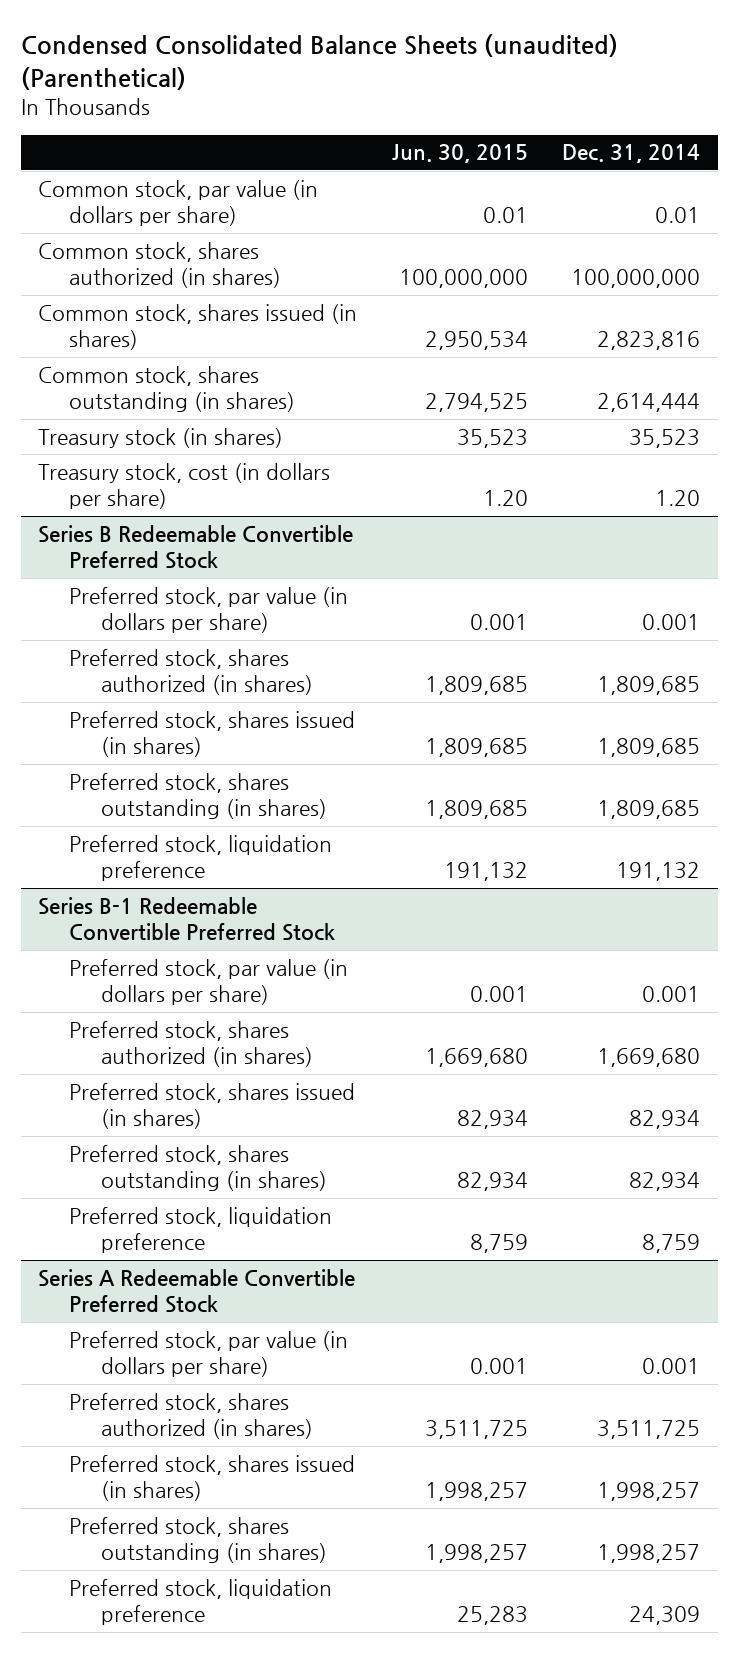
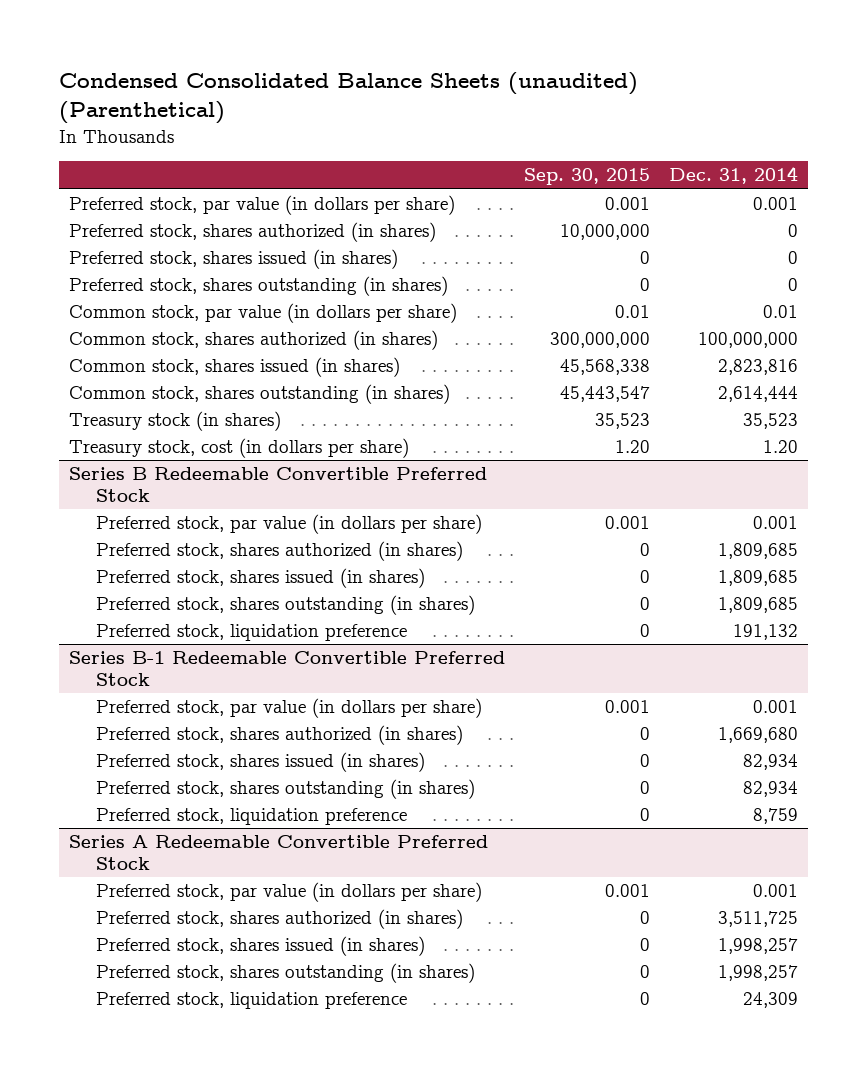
- | Jun. 30, 2015 | Dec. 31, 2014
+ | Sep. 30, 2015 | Dec. 31, 2014
+ Preferred stock, par value (in dollars per share) | 0.001 | 0.001
+ Preferred stock, shares authorized (in shares) | 10,000,000 | 0
+ Preferred stock, shares issued (in shares) | 0 | 0
+ Preferred stock, shares outstanding (in shares) | 0 | 0

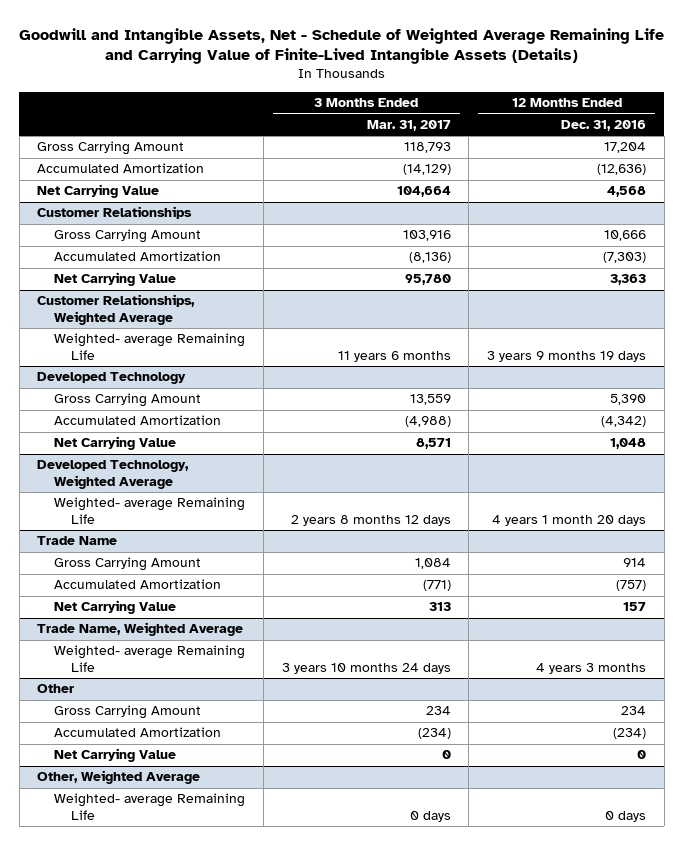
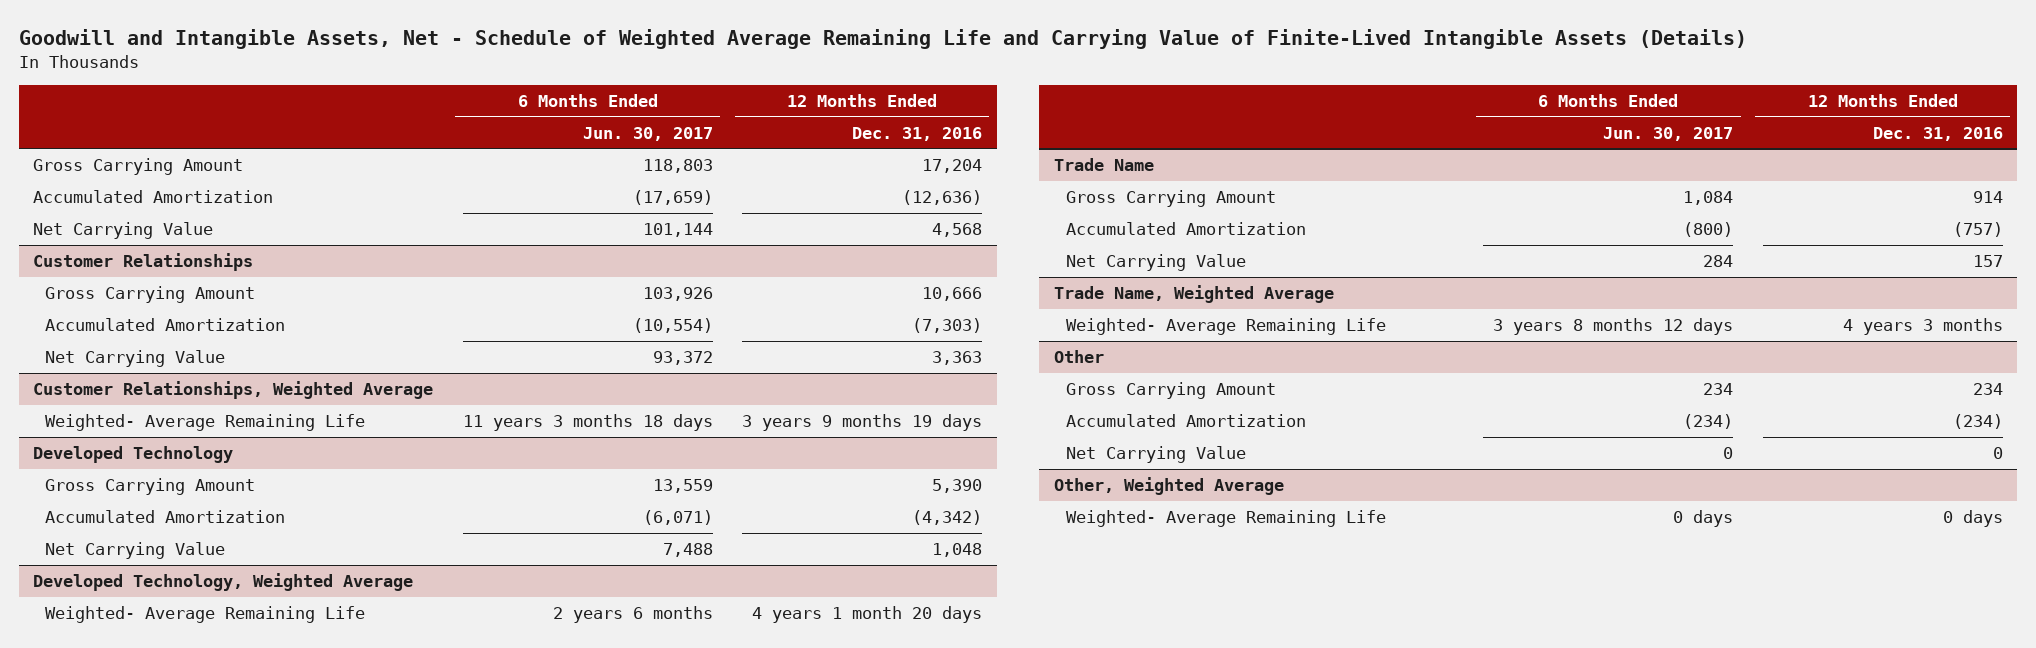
- | 3 Months Ended Mar. 31, 2017 | 12 Months Ended Dec. 31, 2016
+ | 6 Months Ended Jun. 30, 2017 | 12 Months Ended Dec. 31, 2016
@ Customer Relationships, Weighted Average
- Weighted- average Remaining Life | 11 years 6 months | 3 years 9 months 19 days
+ Weighted- Average Remaining Life | 11 years 3 months 18 days | 3 years 9 months 19 days
@ Developed Technology, Weighted Average
- Weighted- average Remaining Life | 2 years 8 months 12 days | 4 years 1 month 20 days
+ Weighted- Average Remaining Life | 2 years 6 months | 4 years 1 month 20 days
@ Trade Name, Weighted Average
- Weighted- average Remaining Life | 3 years 10 months 24 days | 4 years 3 months
+ Weighted- Average Remaining Life | 3 years 8 months 12 days | 4 years 3 months
@ Other, Weighted Average
- Weighted- average Remaining Life | 0 days | 0 days
+ Weighted- Average Remaining Life | 0 days | 0 days

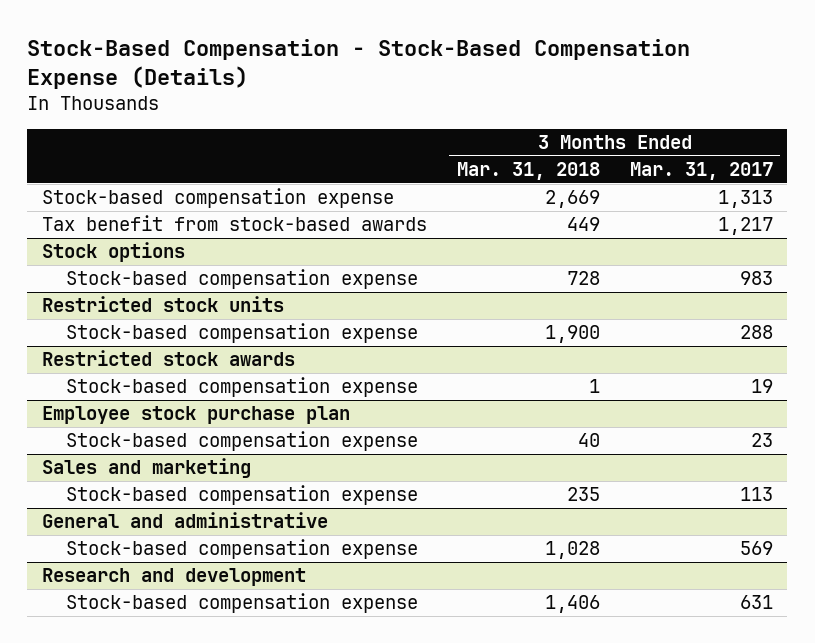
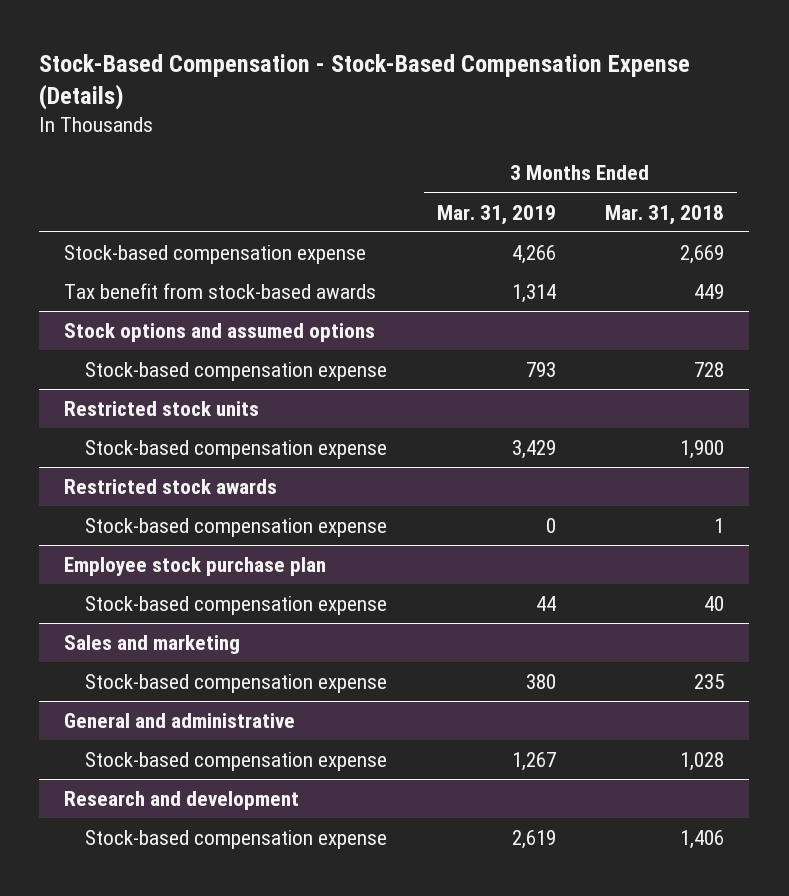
- | 3 Months Ended Mar. 31, 2018 | 3 Months Ended Mar. 31, 2017
+ | 3 Months Ended Mar. 31, 2019 | 3 Months Ended Mar. 31, 2018
- Stock options
+ Stock options and assumed options

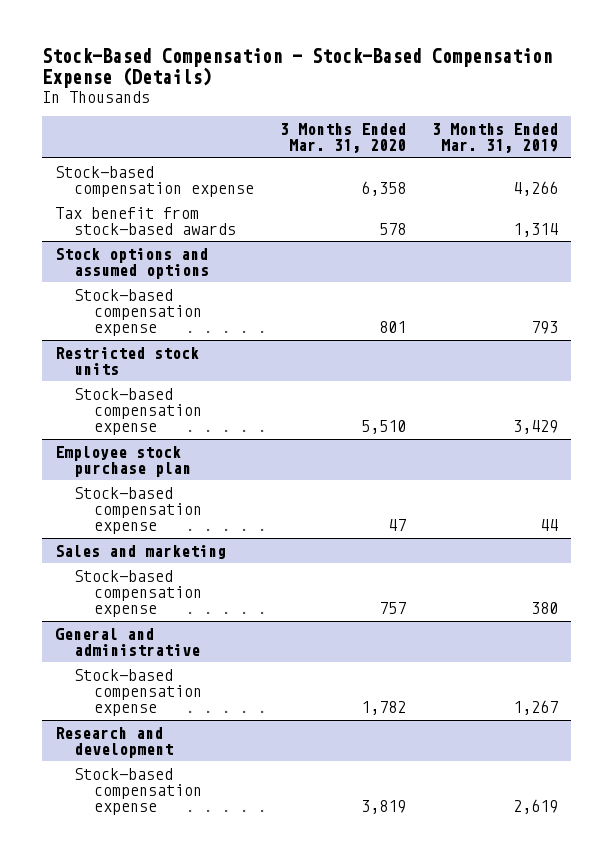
- | 3 Months Ended Mar. 31, 2019 | 3 Months Ended Mar. 31, 2018
+ | 3 Months Ended Mar. 31, 2020 | 3 Months Ended Mar. 31, 2019
- Restricted stock awards
- Stock-based compensation expense | 0 | 1

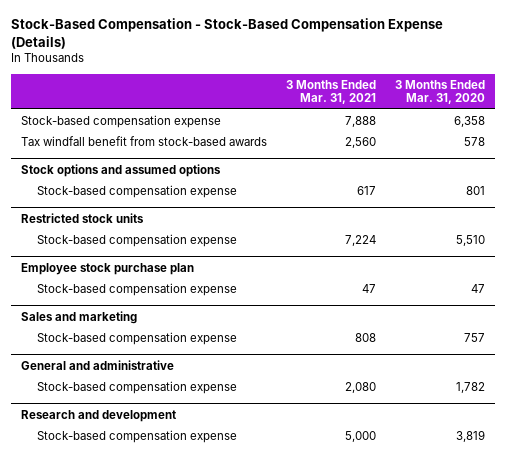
- | 3 Months Ended Mar. 31, 2020 | 3 Months Ended Mar. 31, 2019
+ | 3 Months Ended Mar. 31, 2021 | 3 Months Ended Mar. 31, 2020
- Tax benefit from stock-based awards | 578 | 1,314
+ Tax windfall benefit from stock-based awards | 2,560 | 578

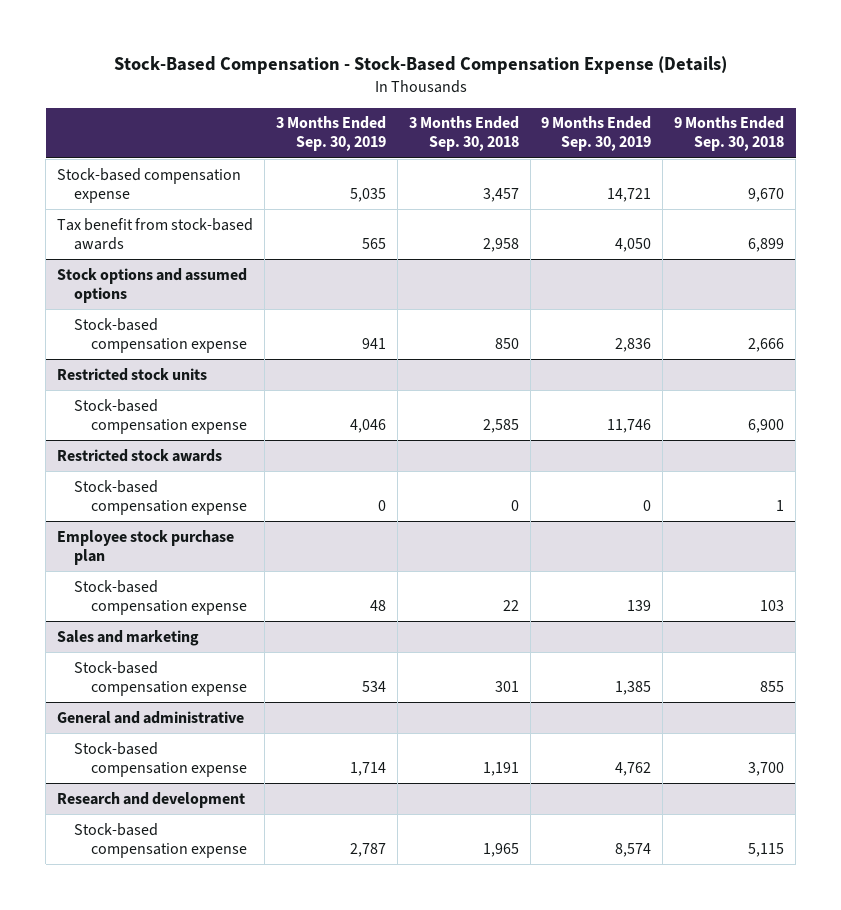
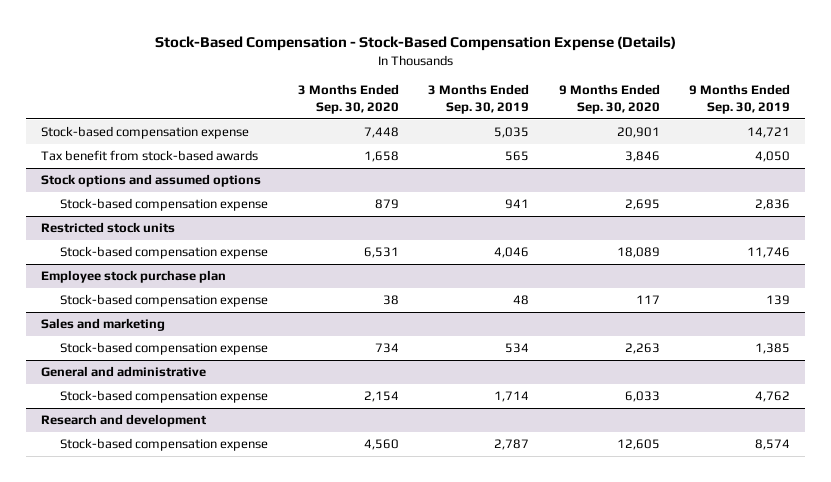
- | 3 Months Ended Sep. 30, 2019 | 3 Months Ended Sep. 30, 2018 | 9 Months Ended Sep. 30, 2019 | 9 Months Ended Sep. 30, 2018
+ | 3 Months Ended Sep. 30, 2020 | 3 Months Ended Sep. 30, 2019 | 9 Months Ended Sep. 30, 2020 | 9 Months Ended Sep. 30, 2019
- Restricted stock awards
- Stock-based compensation expense | 0 | 0 | 0 | 1

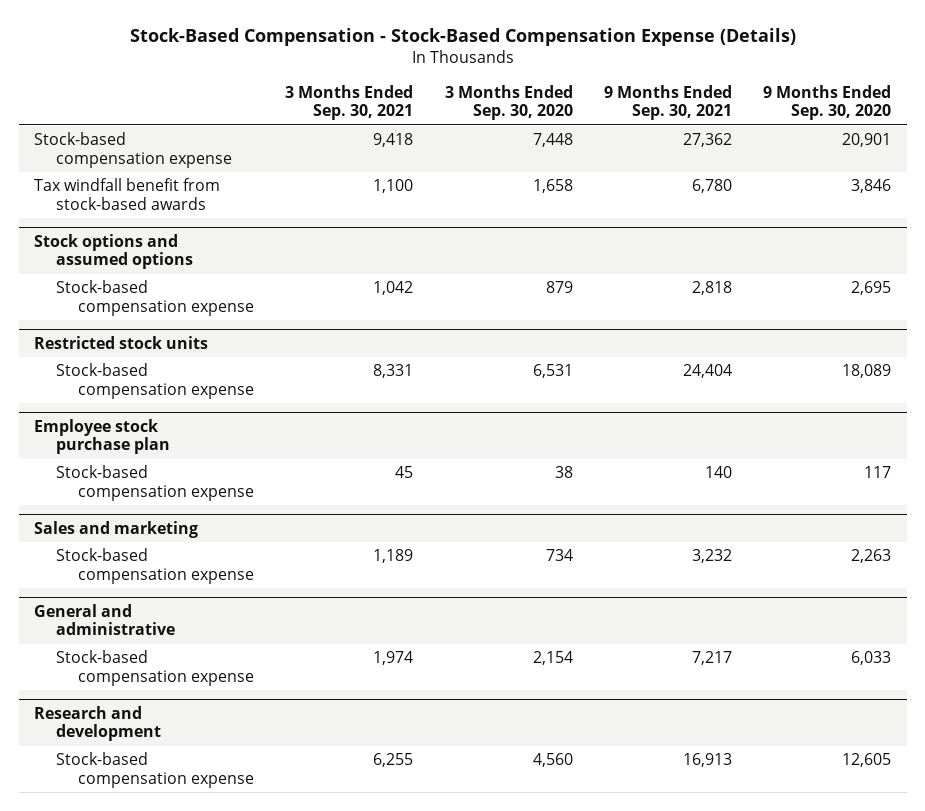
- | 3 Months Ended Sep. 30, 2020 | 3 Months Ended Sep. 30, 2019 | 9 Months Ended Sep. 30, 2020 | 9 Months Ended Sep. 30, 2019
+ | 3 Months Ended Sep. 30, 2021 | 3 Months Ended Sep. 30, 2020 | 9 Months Ended Sep. 30, 2021 | 9 Months Ended Sep. 30, 2020
- Tax benefit from stock-based awards | 1,658 | 565 | 3,846 | 4,050
+ Tax windfall benefit from stock-based awards | 1,100 | 1,658 | 6,780 | 3,846

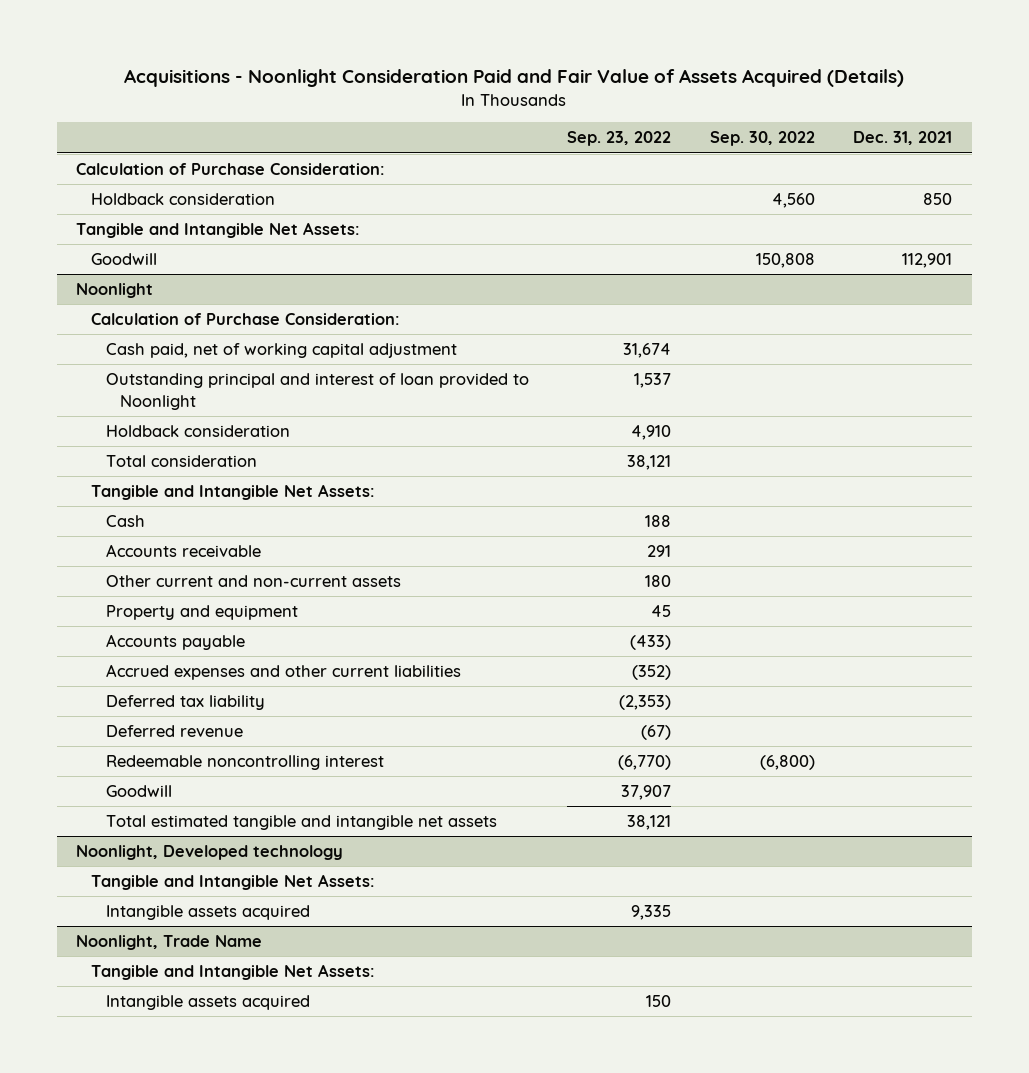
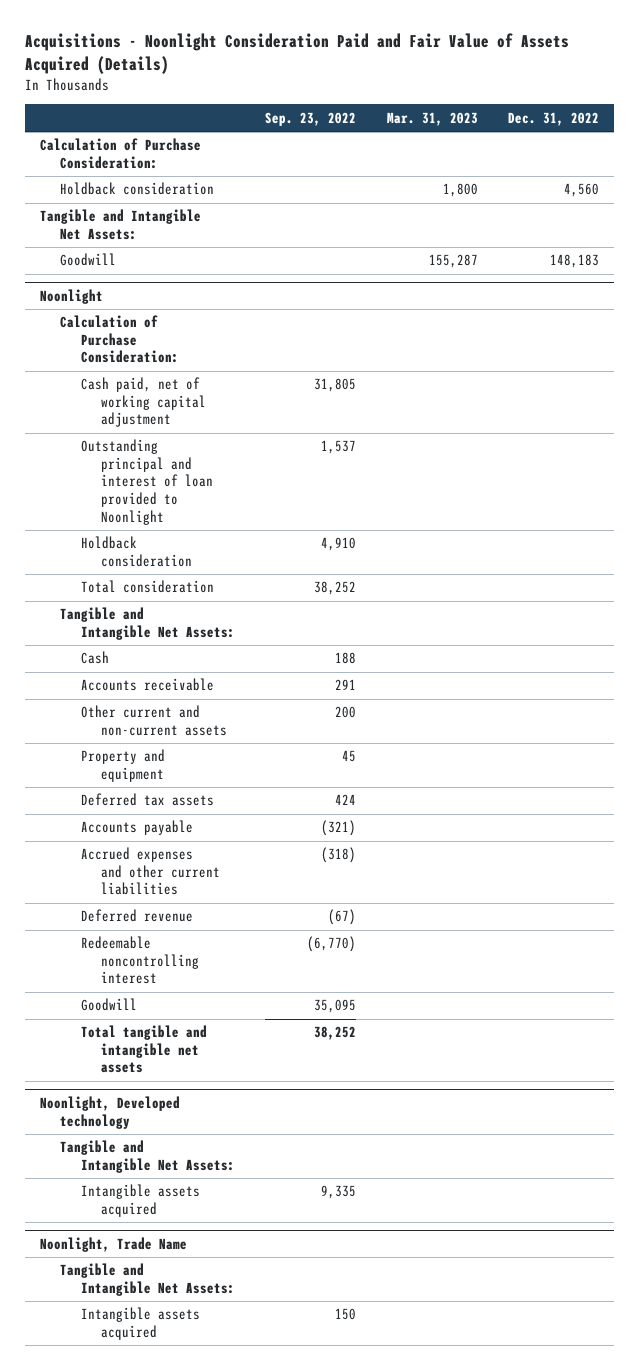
- | Sep. 23, 2022 | Sep. 30, 2022 | Dec. 31, 2021
+ | Sep. 23, 2022 | Mar. 31, 2023 | Dec. 31, 2022
@ Noonlight
- Cash paid, net of working capital adjustment | 31,674 | |
+ Cash paid, net of working capital adjustment | 31,805 | |
- Total consideration | 38,121 | |
+ Total consideration | 38,252 | |
- Other current and non-current assets | 180 | |
+ Other current and non-current assets | 200 | |
- Accounts payable | (433) | |
- Accrued expenses and other current liabilities | (352) | |
- Deferred tax liability | (2,353) | |
+ Deferred tax assets | 424 | |
+ Accounts payable | (321) | |
+ Accrued expenses and other current liabilities | (318) | |
- Goodwill | 37,907 | |
- Total estimated tangible and intangible net assets | 38,121 | |
+ Goodwill | 35,095 | |
+ Total tangible and intangible net assets | 38,252 | |

